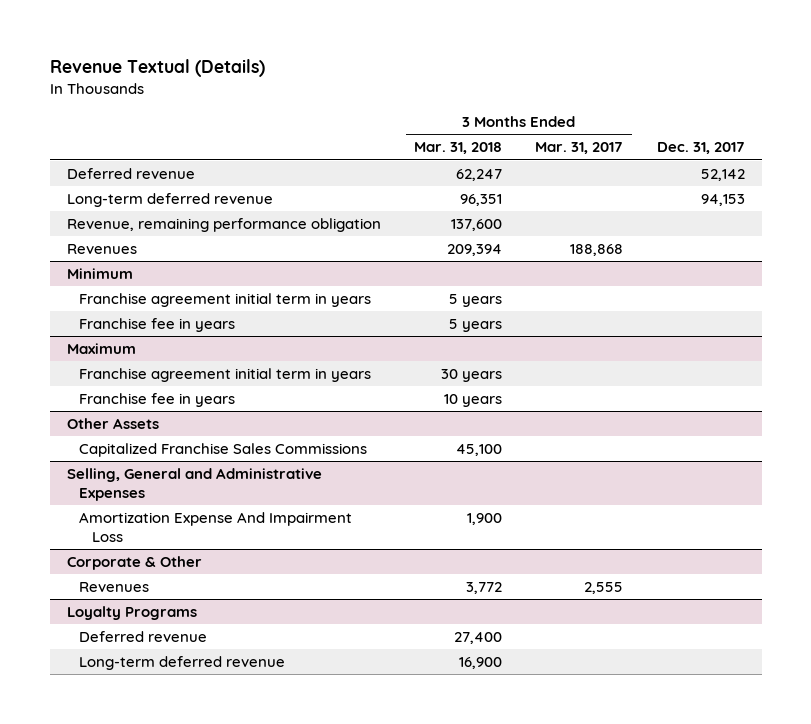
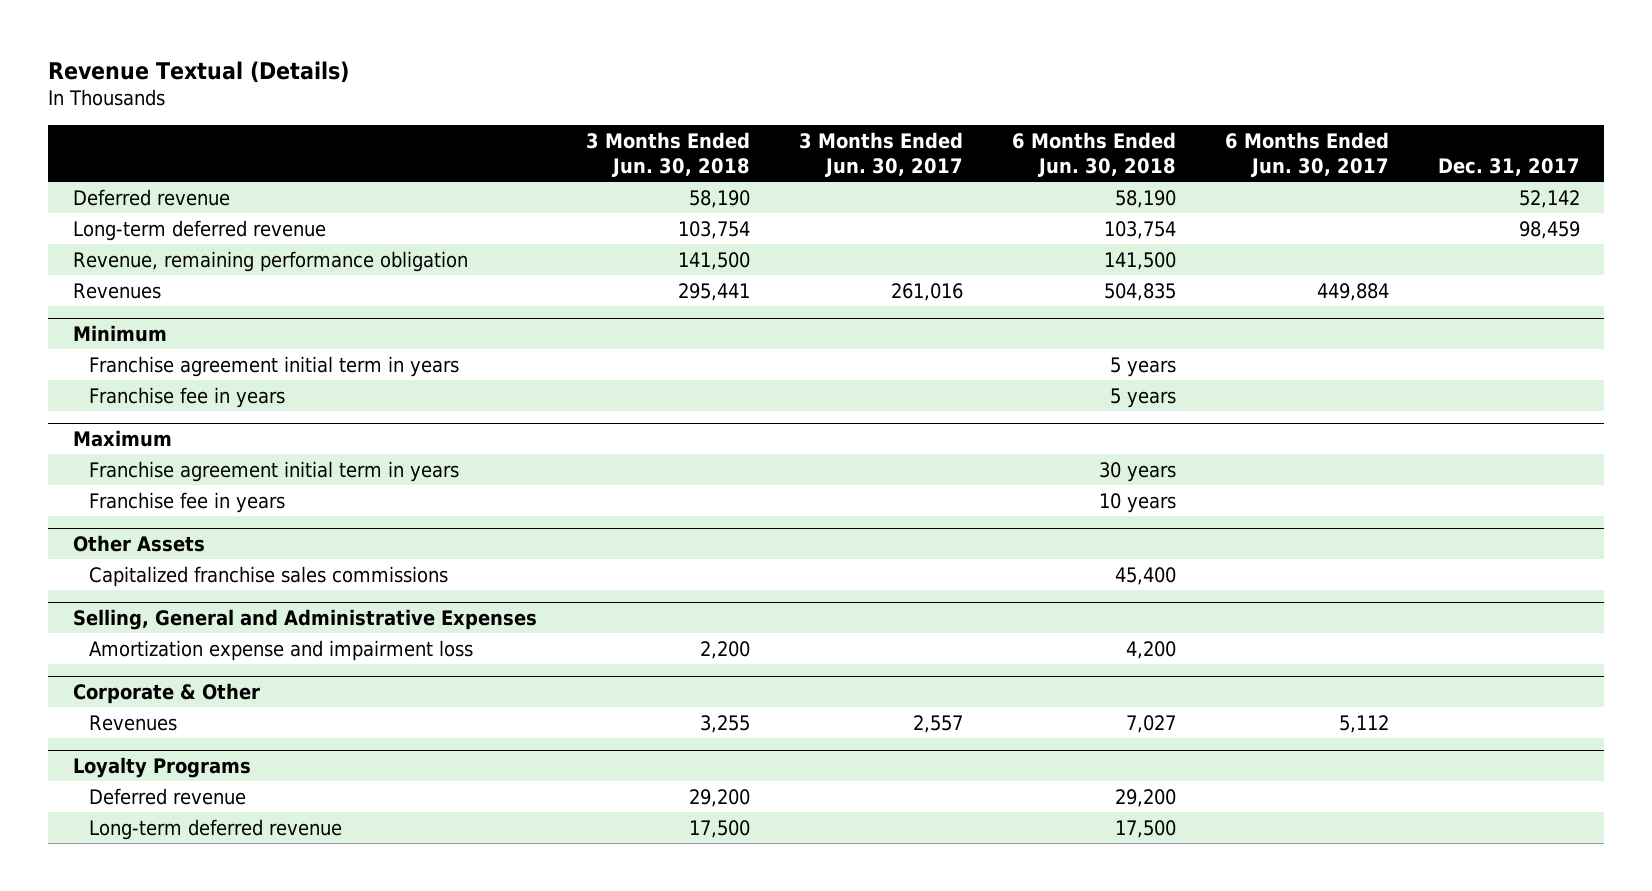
- | 3 Months Ended Mar. 31, 2018 | 3 Months Ended Mar. 31, 2017 | Dec. 31, 2017
+ | 3 Months Ended Jun. 30, 2018 | 3 Months Ended Jun. 30, 2017 | 6 Months Ended Jun. 30, 2018 | 6 Months Ended Jun. 30, 2017 | Dec. 31, 2017
- Long-term deferred revenue | 96,351 | | 94,153
+ Long-term deferred revenue | 103,754 | | 103,754 | | 98,459
@ Other Assets
- Capitalized Franchise Sales Commissions | 45,100 | |
+ Capitalized franchise sales commissions | | | 45,400 | |
@ Selling, General and Administrative Expenses
- Amortization Expense And Impairment Loss | 1,900 | |
+ Amortization expense and impairment loss | 2,200 | | 4,200 | |

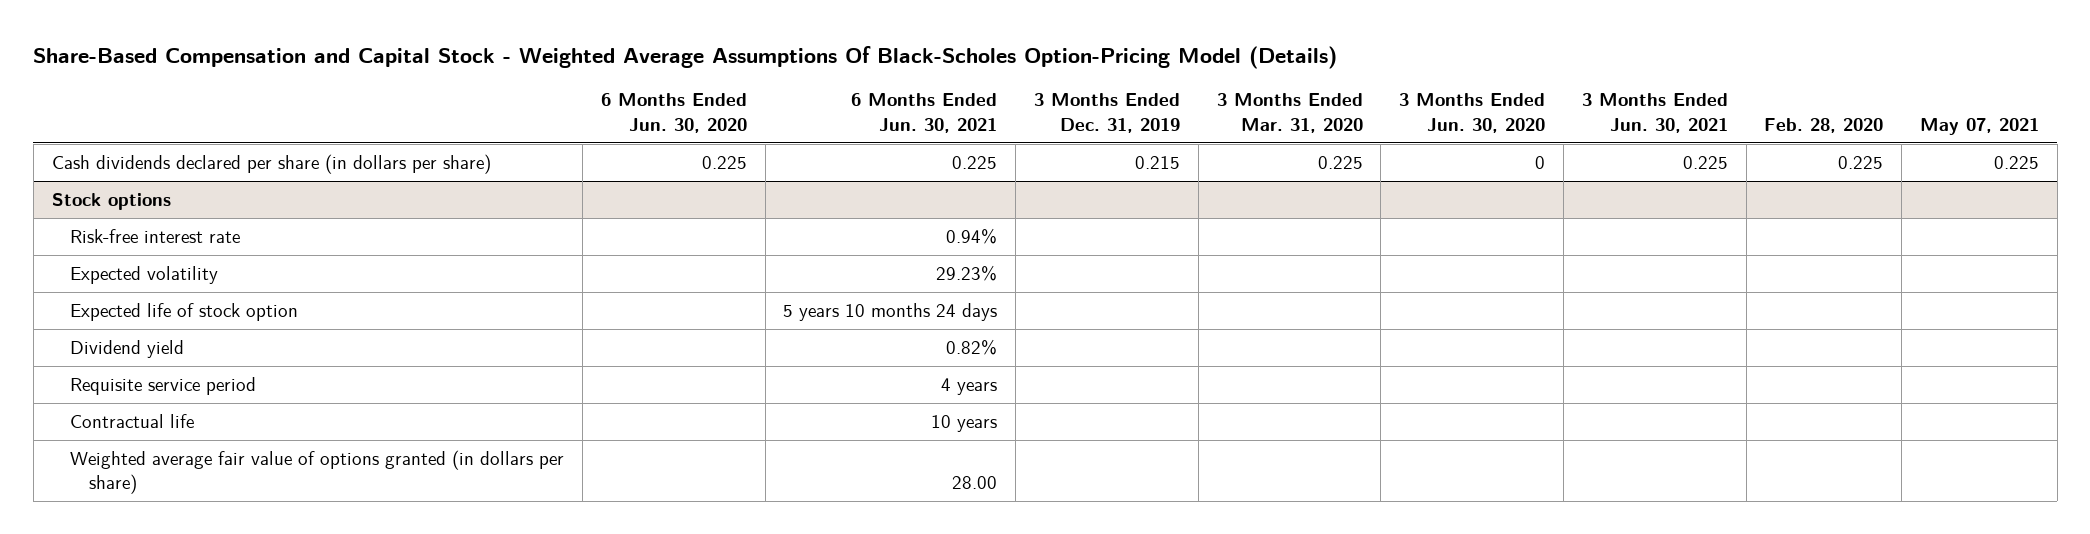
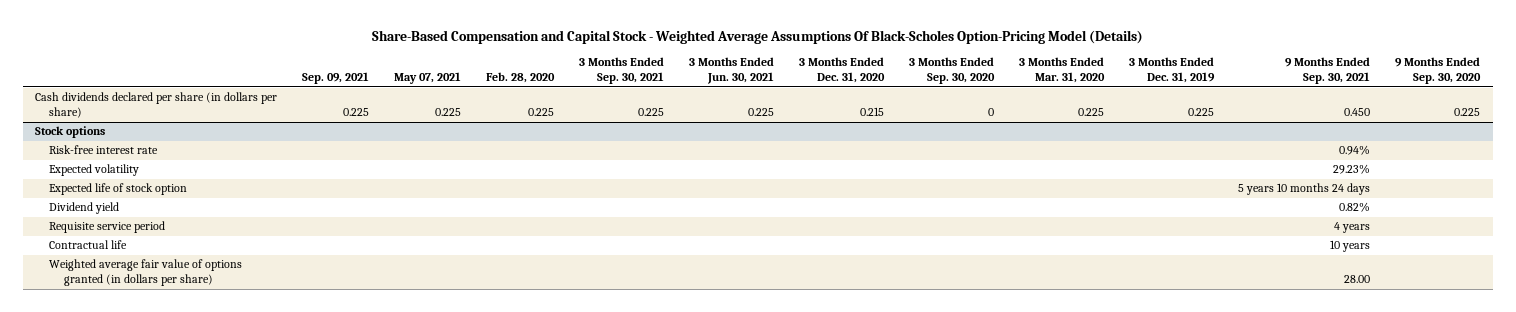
- | 6 Months Ended Jun. 30, 2020 | 6 Months Ended Jun. 30, 2021 | 3 Months Ended Dec. 31, 2019 | 3 Months Ended Mar. 31, 2020 | 3 Months Ended Jun. 30, 2020 | 3 Months Ended Jun. 30, 2021 | Feb. 28, 2020 | May 07, 2021
+ | Sep. 09, 2021 | May 07, 2021 | Feb. 28, 2020 | 3 Months Ended Sep. 30, 2021 | 3 Months Ended Jun. 30, 2021 | 3 Months Ended Dec. 31, 2020 | 3 Months Ended Sep. 30, 2020 | 3 Months Ended Mar. 31, 2020 | 3 Months Ended Dec. 31, 2019 | 9 Months Ended Sep. 30, 2021 | 9 Months Ended Sep. 30, 2020
- Cash dividends declared per share (in dollars per share) | 0.225 | 0.225 | 0.215 | 0.225 | 0 | 0.225 | 0.225 | 0.225
+ Cash dividends declared per share (in dollars per share) | 0.225 | 0.225 | 0.225 | 0.225 | 0.225 | 0.215 | 0 | 0.225 | 0.225 | 0.450 | 0.225

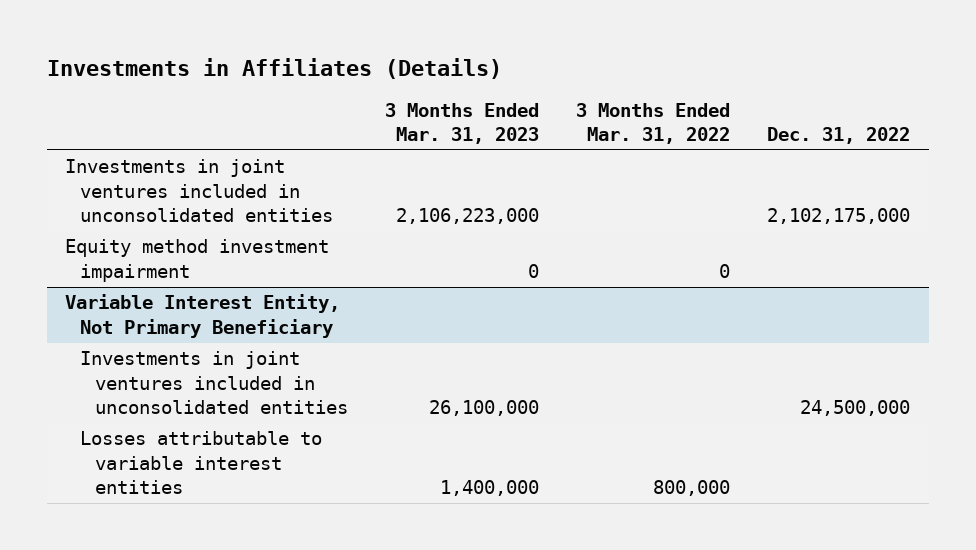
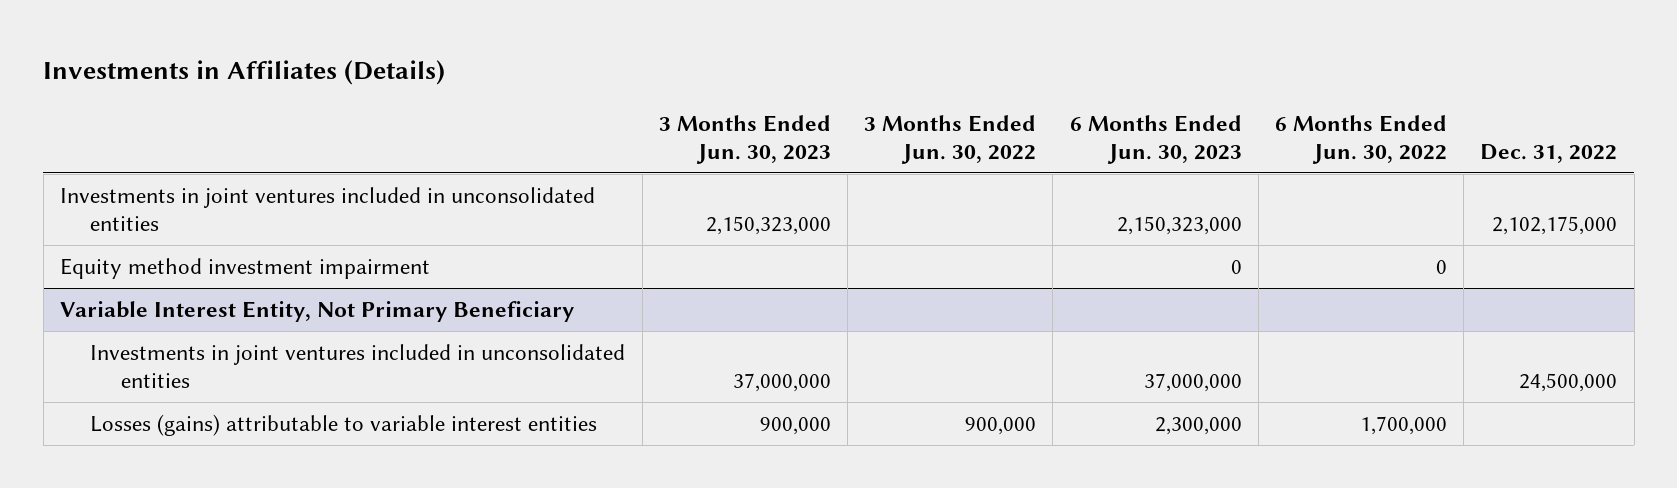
- | 3 Months Ended Mar. 31, 2023 | 3 Months Ended Mar. 31, 2022 | Dec. 31, 2022
+ | 3 Months Ended Jun. 30, 2023 | 3 Months Ended Jun. 30, 2022 | 6 Months Ended Jun. 30, 2023 | 6 Months Ended Jun. 30, 2022 | Dec. 31, 2022
@ Variable Interest Entity, Not Primary Beneficiary
- Losses attributable to variable interest entities | 1,400,000 | 800,000 |
+ Losses (gains) attributable to variable interest entities | 900,000 | 900,000 | 2,300,000 | 1,700,000 |

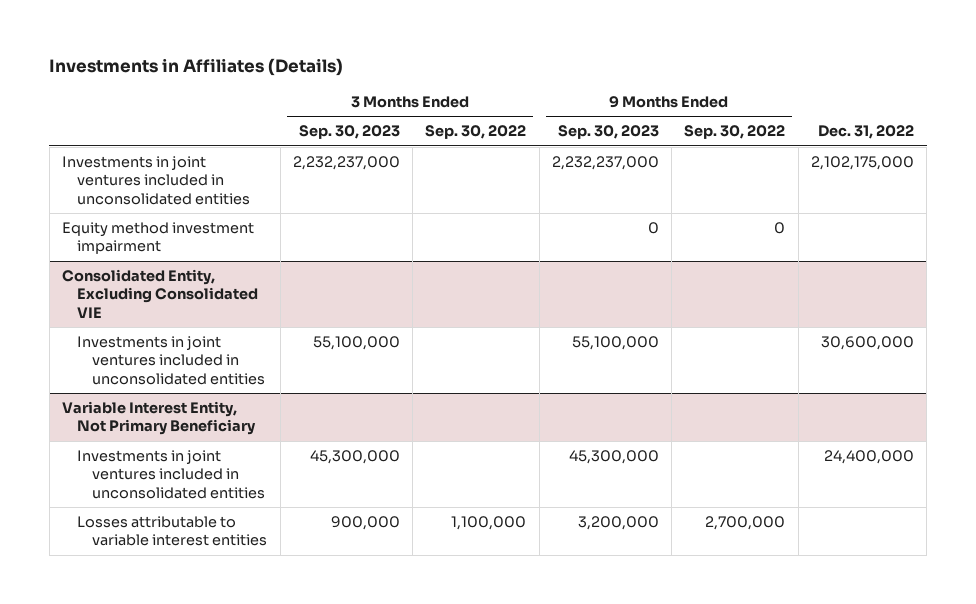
- | 3 Months Ended Jun. 30, 2023 | 3 Months Ended Jun. 30, 2022 | 6 Months Ended Jun. 30, 2023 | 6 Months Ended Jun. 30, 2022 | Dec. 31, 2022
+ | 3 Months Ended Sep. 30, 2023 | 3 Months Ended Sep. 30, 2022 | 9 Months Ended Sep. 30, 2023 | 9 Months Ended Sep. 30, 2022 | Dec. 31, 2022
+ Consolidated Entity, Excluding Consolidated VIE
+ Investments in joint ventures included in unconsolidated entities | 55,100,000 | | 55,100,000 | | 30,600,000
@ Variable Interest Entity, Not Primary Beneficiary
- Investments in joint ventures included in unconsolidated entities | 37,000,000 | | 37,000,000 | | 24,500,000
- Losses (gains) attributable to variable interest entities | 900,000 | 900,000 | 2,300,000 | 1,700,000 |
+ Investments in joint ventures included in unconsolidated entities | 45,300,000 | | 45,300,000 | | 24,400,000
+ Losses attributable to variable interest entities | 900,000 | 1,100,000 | 3,200,000 | 2,700,000 |

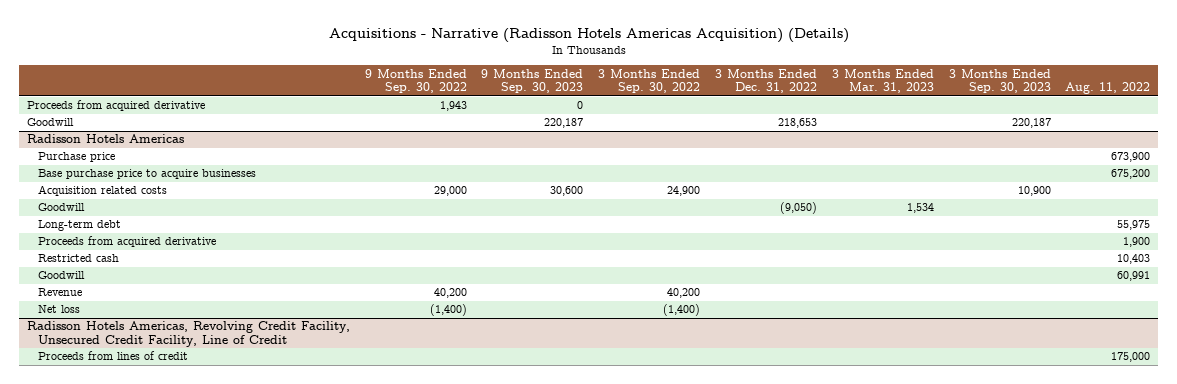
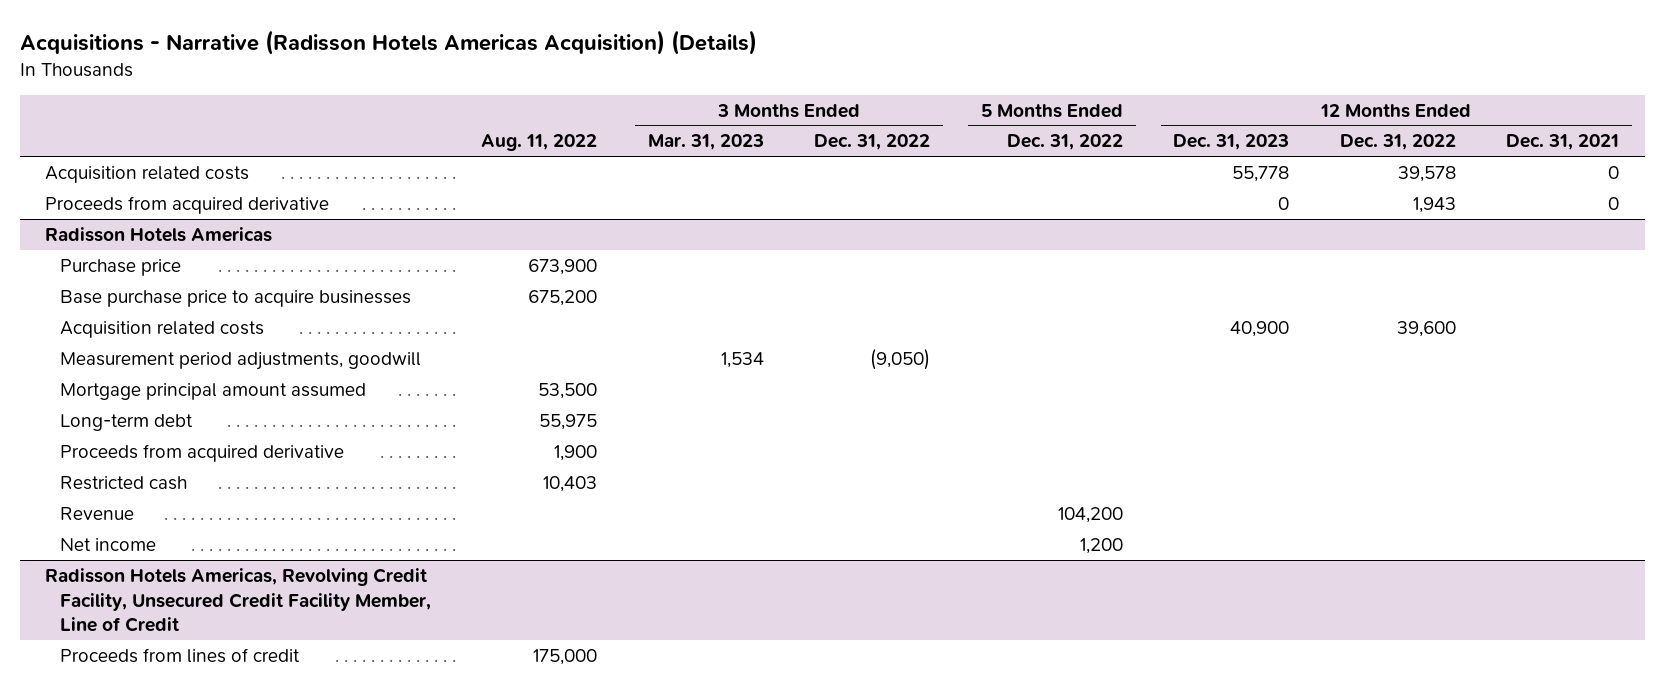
- | 9 Months Ended Sep. 30, 2022 | 9 Months Ended Sep. 30, 2023 | 3 Months Ended Sep. 30, 2022 | 3 Months Ended Dec. 31, 2022 | 3 Months Ended Mar. 31, 2023 | 3 Months Ended Sep. 30, 2023 | Aug. 11, 2022
+ | Aug. 11, 2022 | 3 Months Ended Mar. 31, 2023 | 3 Months Ended Dec. 31, 2022 | 5 Months Ended Dec. 31, 2022 | 12 Months Ended Dec. 31, 2023 | 12 Months Ended Dec. 31, 2022 | 12 Months Ended Dec. 31, 2021
+ Acquisition related costs | | | | | 55,778 | 39,578 | 0
- Goodwill | | 220,187 | | 218,653 | | 220,187 |
@ Radisson Hotels Americas
- Goodwill | | | | (9,050) | 1,534 | |
+ Measurement period adjustments, goodwill | | 1,534 | (9,050) | | | |
+ Mortgage principal amount assumed | 53,500 | | | | | |
- Goodwill | | | | | | | 60,991
- Net loss | (1,400) | | (1,400) | | | |
- Radisson Hotels Americas, Revolving Credit Facility, Unsecured Credit Facility, Line of Credit
@ Radisson Hotels Americas
+ Net income | | | | 1,200 | | |
+ Radisson Hotels Americas, Revolving Credit Facility, Unsecured Credit Facility Member, Line of Credit

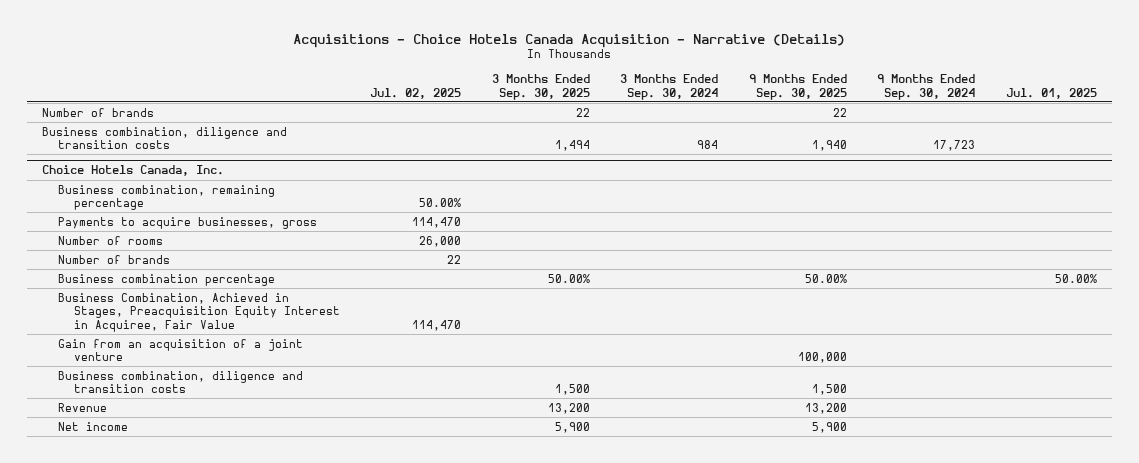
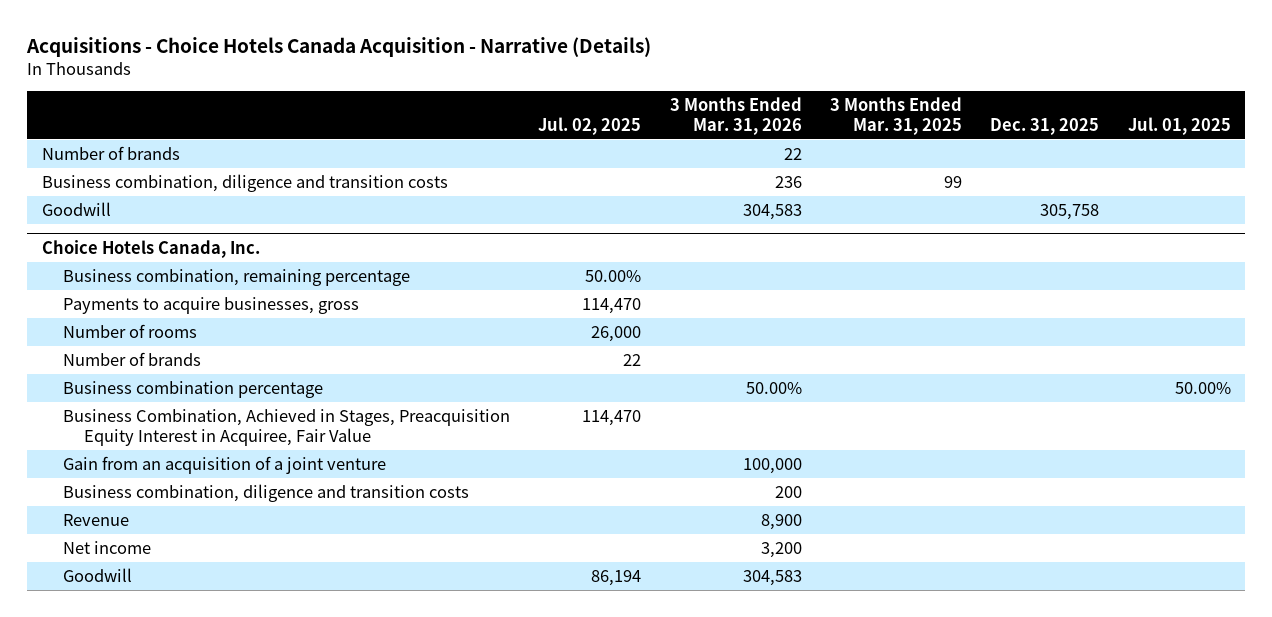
- | Jul. 02, 2025 | 3 Months Ended Sep. 30, 2025 | 3 Months Ended Sep. 30, 2024 | 9 Months Ended Sep. 30, 2025 | 9 Months Ended Sep. 30, 2024 | Jul. 01, 2025
+ | Jul. 02, 2025 | 3 Months Ended Mar. 31, 2026 | 3 Months Ended Mar. 31, 2025 | Dec. 31, 2025 | Jul. 01, 2025
+ Goodwill | | 304,583 | | 305,758 |
@ Choice Hotels Canada, Inc.
+ Goodwill | 86,194 | 304,583 | | |

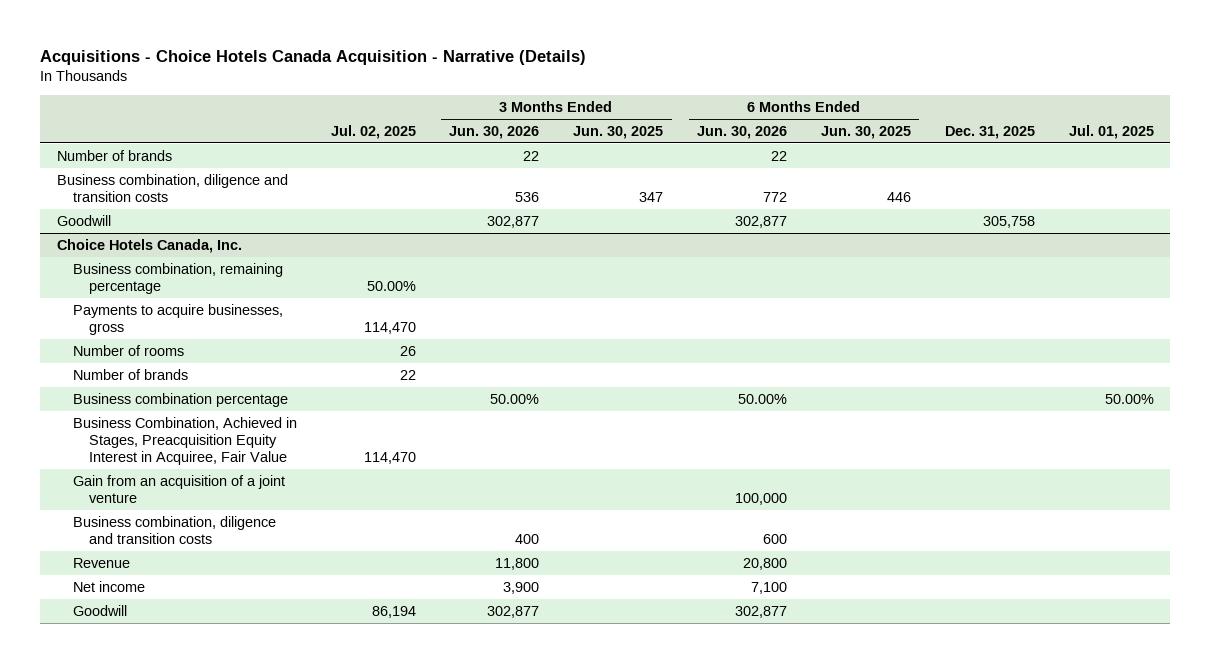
- | Jul. 02, 2025 | 3 Months Ended Mar. 31, 2026 | 3 Months Ended Mar. 31, 2025 | Dec. 31, 2025 | Jul. 01, 2025
+ | Jul. 02, 2025 | 3 Months Ended Jun. 30, 2026 | 3 Months Ended Jun. 30, 2025 | 6 Months Ended Jun. 30, 2026 | 6 Months Ended Jun. 30, 2025 | Dec. 31, 2025 | Jul. 01, 2025
@ Choice Hotels Canada, Inc.
- Number of rooms | 26,000 | | | |
+ Number of rooms | 26 | | | | | |

